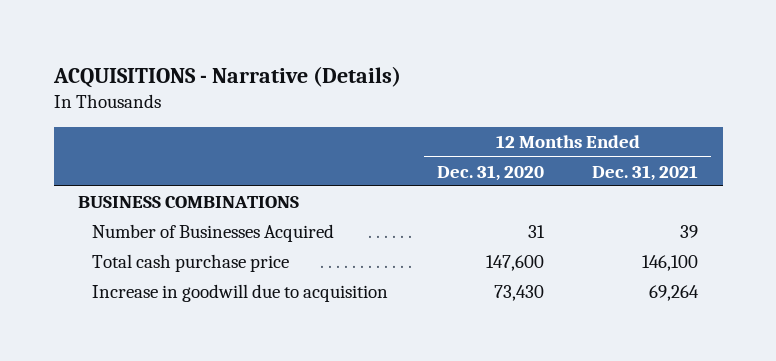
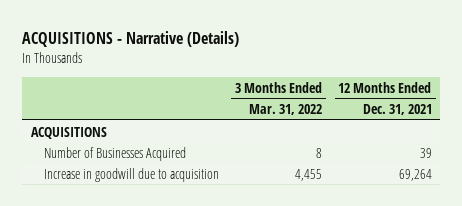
- | 12 Months Ended Dec. 31, 2020 | 12 Months Ended Dec. 31, 2021
+ | 3 Months Ended Mar. 31, 2022 | 12 Months Ended Dec. 31, 2021
- BUSINESS COMBINATIONS
+ ACQUISITIONS
- Total cash purchase price | 147,600 | 146,100

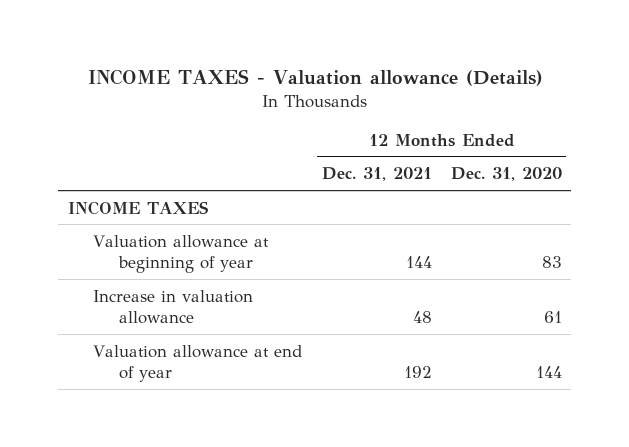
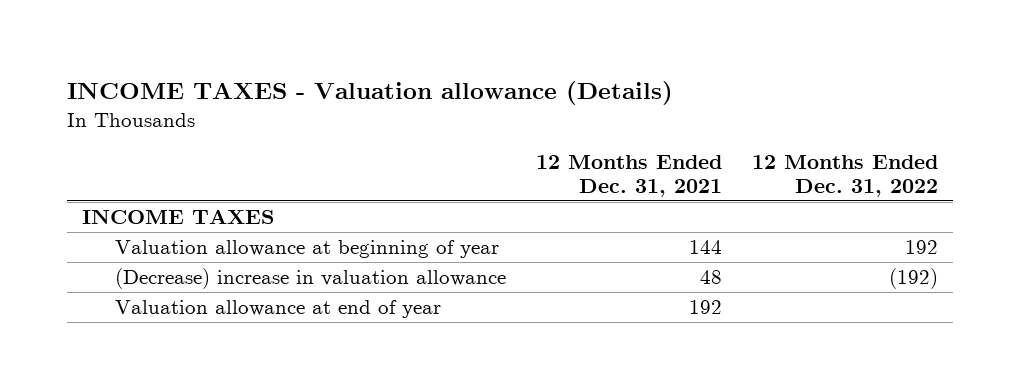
- | 12 Months Ended Dec. 31, 2021 | 12 Months Ended Dec. 31, 2020
+ | 12 Months Ended Dec. 31, 2021 | 12 Months Ended Dec. 31, 2022
- Increase in valuation allowance | 48 | 61
+ (Decrease) increase in valuation allowance | 48 | (192)

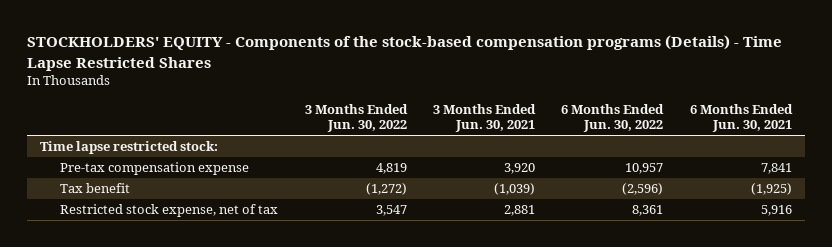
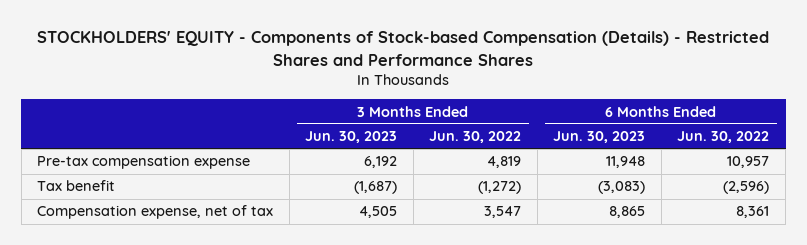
- STOCKHOLDERS' EQUITY - Components of the stock-based compensation programs (Details) - Time Lapse Restricted Shares
+ STOCKHOLDERS' EQUITY - Components of Stock-based Compensation (Details) - Restricted Shares and Performance Shares
- | 3 Months Ended Jun. 30, 2022 | 3 Months Ended Jun. 30, 2021 | 6 Months Ended Jun. 30, 2022 | 6 Months Ended Jun. 30, 2021
+ | 3 Months Ended Jun. 30, 2023 | 3 Months Ended Jun. 30, 2022 | 6 Months Ended Jun. 30, 2023 | 6 Months Ended Jun. 30, 2022
- Time lapse restricted stock:
- Restricted stock expense, net of tax | 3,547 | 2,881 | 8,361 | 5,916
+ Compensation expense, net of tax | 4,505 | 3,547 | 8,865 | 8,361

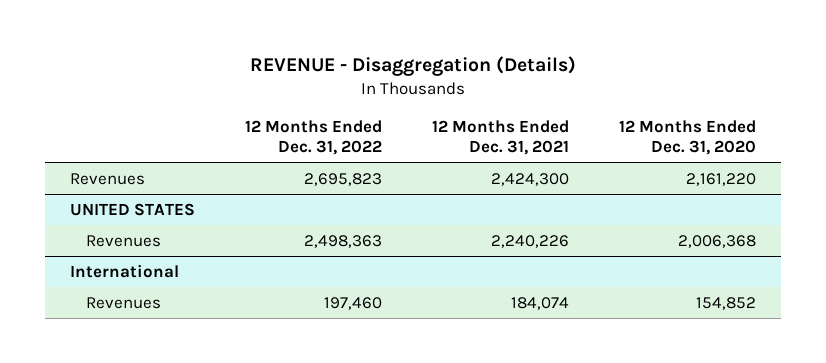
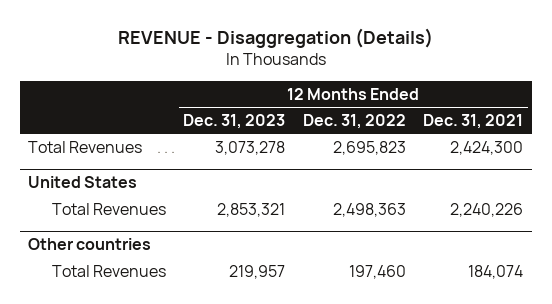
- | 12 Months Ended Dec. 31, 2022 | 12 Months Ended Dec. 31, 2021 | 12 Months Ended Dec. 31, 2020
+ | 12 Months Ended Dec. 31, 2023 | 12 Months Ended Dec. 31, 2022 | 12 Months Ended Dec. 31, 2021
- Revenues | 2,695,823 | 2,424,300 | 2,161,220
- UNITED STATES
- Revenues | 2,498,363 | 2,240,226 | 2,006,368
- International
- Revenues | 197,460 | 184,074 | 154,852
+ Total Revenues | 3,073,278 | 2,695,823 | 2,424,300
+ United States
+ Total Revenues | 2,853,321 | 2,498,363 | 2,240,226
+ Other countries
+ Total Revenues | 219,957 | 197,460 | 184,074

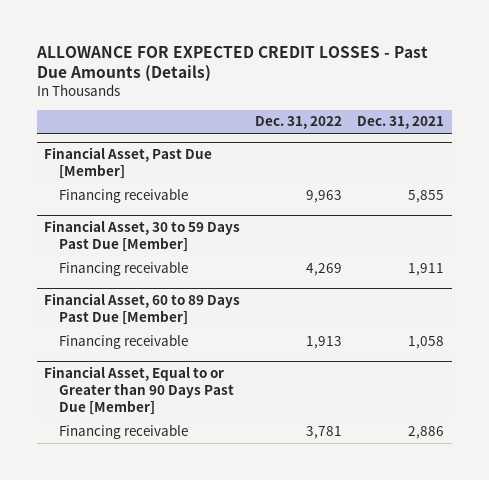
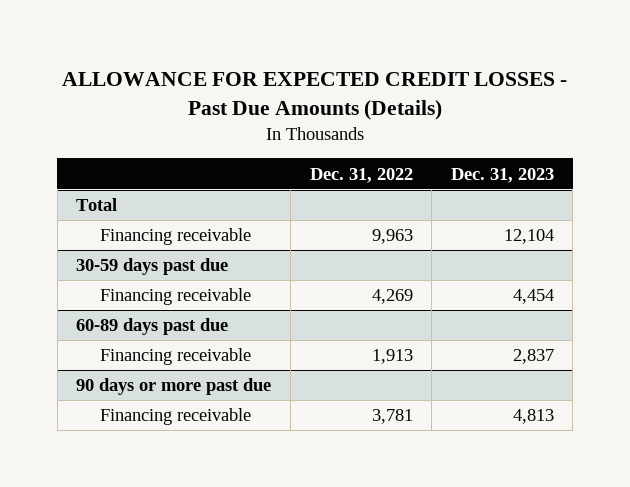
- | Dec. 31, 2022 | Dec. 31, 2021
+ | Dec. 31, 2022 | Dec. 31, 2023
- Financial Asset, Past Due [Member]
+ Total
- Financial Asset, 30 to 59 Days Past Due [Member]
+ 30-59 days past due
- Financial Asset, 60 to 89 Days Past Due [Member]
+ 60-89 days past due
- Financial Asset, Equal to or Greater than 90 Days Past Due [Member]
+ 90 days or more past due

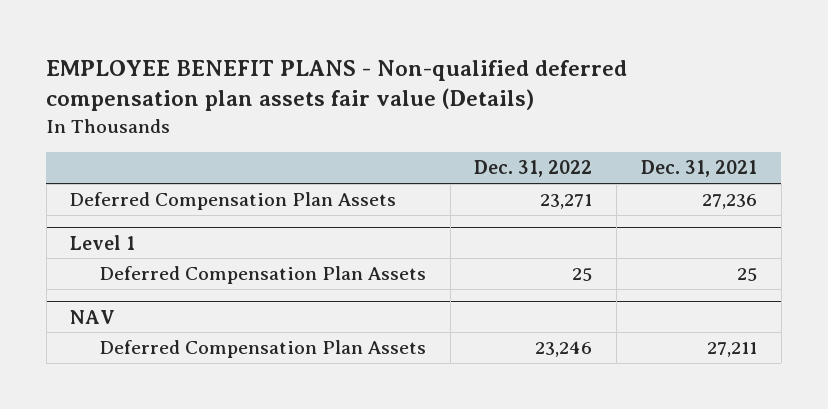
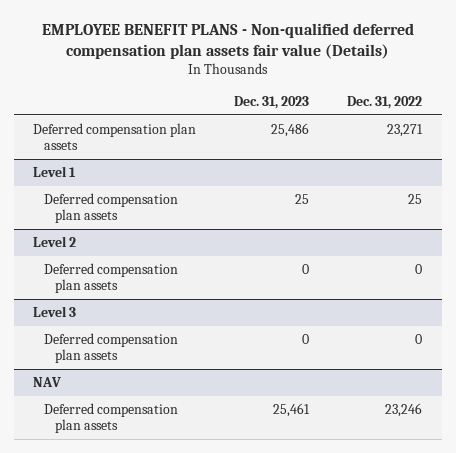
- | Dec. 31, 2022 | Dec. 31, 2021
+ | Dec. 31, 2023 | Dec. 31, 2022
- Deferred Compensation Plan Assets | 23,271 | 27,236
+ Deferred compensation plan assets | 25,486 | 23,271
@ Level 1
- Deferred Compensation Plan Assets | 25 | 25
+ Deferred compensation plan assets | 25 | 25
+ Level 2
+ Deferred compensation plan assets | 0 | 0
+ Level 3
+ Deferred compensation plan assets | 0 | 0
@ NAV
- Deferred Compensation Plan Assets | 23,246 | 27,211
+ Deferred compensation plan assets | 25,461 | 23,246

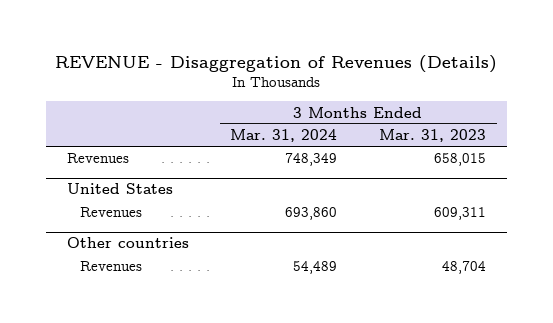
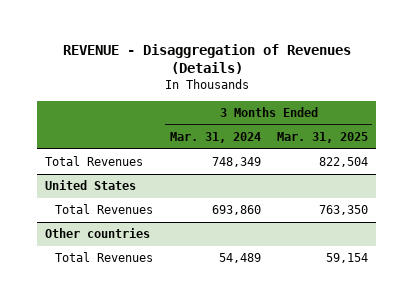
- | 3 Months Ended Mar. 31, 2024 | 3 Months Ended Mar. 31, 2023
+ | 3 Months Ended Mar. 31, 2024 | 3 Months Ended Mar. 31, 2025
- Revenues | 748,349 | 658,015
+ Total Revenues | 748,349 | 822,504
@ United States
- Revenues | 693,860 | 609,311
+ Total Revenues | 693,860 | 763,350
@ Other countries
- Revenues | 54,489 | 48,704
+ Total Revenues | 54,489 | 59,154

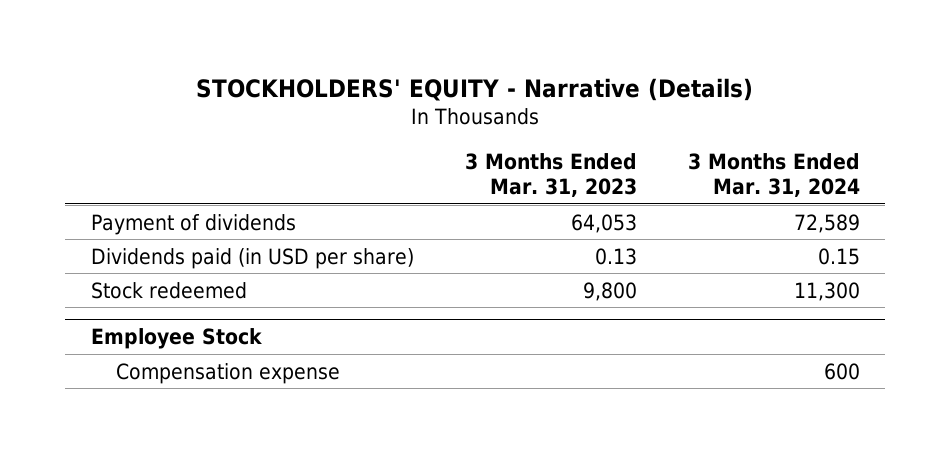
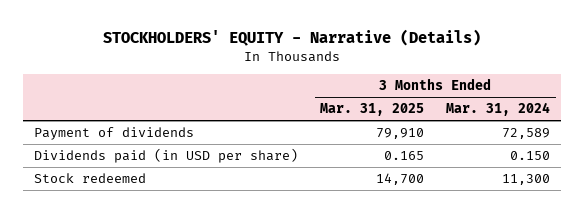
- | 3 Months Ended Mar. 31, 2023 | 3 Months Ended Mar. 31, 2024
+ | 3 Months Ended Mar. 31, 2025 | 3 Months Ended Mar. 31, 2024
- Dividends paid (in USD per share) | 0.13 | 0.15
+ Dividends paid (in USD per share) | 0.165 | 0.150
- Employee Stock
- Compensation expense | | 600

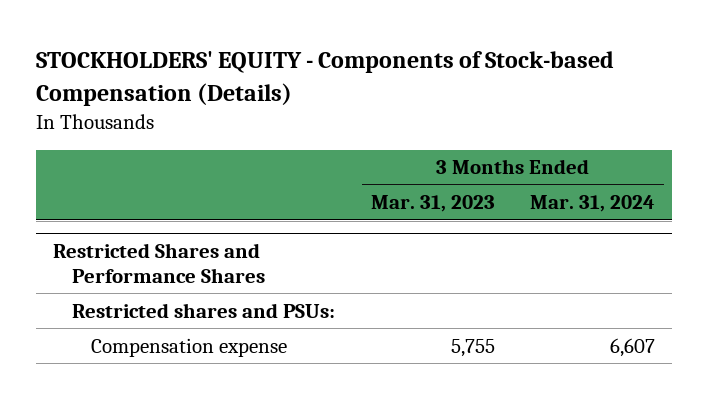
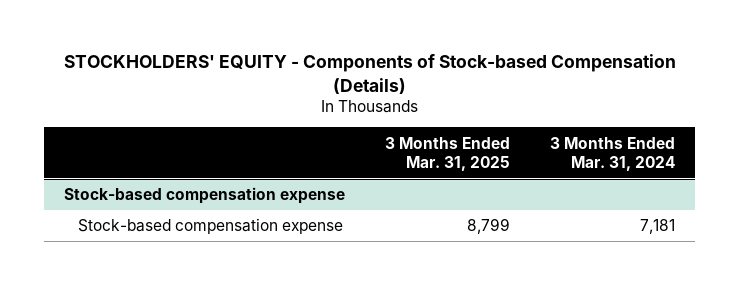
- | 3 Months Ended Mar. 31, 2023 | 3 Months Ended Mar. 31, 2024
+ | 3 Months Ended Mar. 31, 2025 | 3 Months Ended Mar. 31, 2024
- Restricted Shares and Performance Shares
- Restricted shares and PSUs:
- Compensation expense | 5,755 | 6,607
+ Stock-based compensation expense
+ Stock-based compensation expense | 8,799 | 7,181

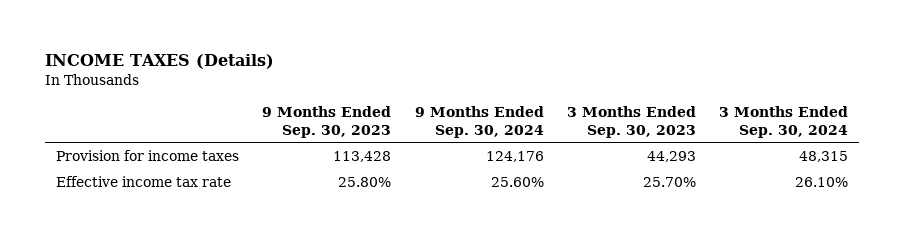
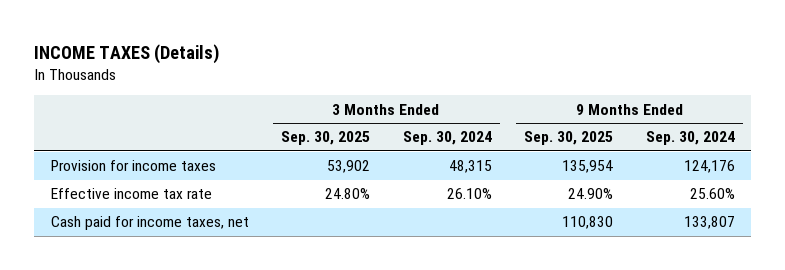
- | 9 Months Ended Sep. 30, 2023 | 9 Months Ended Sep. 30, 2024 | 3 Months Ended Sep. 30, 2023 | 3 Months Ended Sep. 30, 2024
+ | 3 Months Ended Sep. 30, 2025 | 3 Months Ended Sep. 30, 2024 | 9 Months Ended Sep. 30, 2025 | 9 Months Ended Sep. 30, 2024
+ Cash paid for income taxes, net | | | 110,830 | 133,807

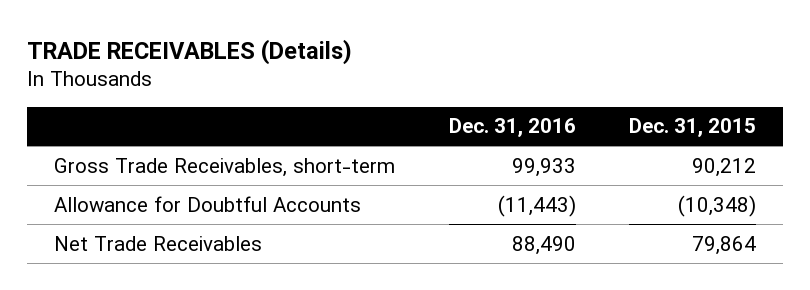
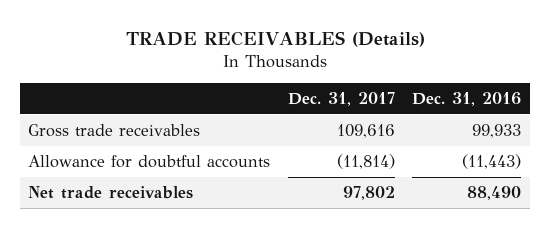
- | Dec. 31, 2016 | Dec. 31, 2015
+ | Dec. 31, 2017 | Dec. 31, 2016
- Gross Trade Receivables, short-term | 99,933 | 90,212
- Allowance for Doubtful Accounts | (11,443) | (10,348)
- Net Trade Receivables | 88,490 | 79,864
+ Gross trade receivables | 109,616 | 99,933
+ Allowance for doubtful accounts | (11,814) | (11,443)
+ Net trade receivables | 97,802 | 88,490

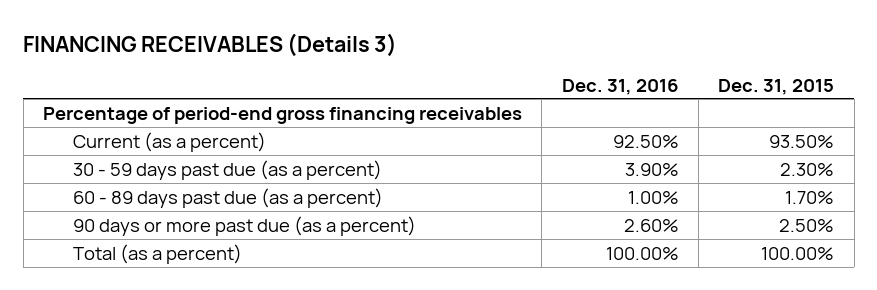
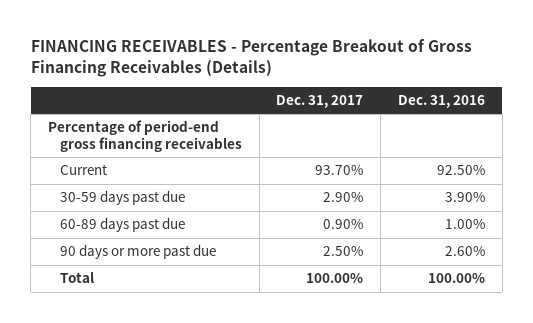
- FINANCING RECEIVABLES (Details 3)
+ FINANCING RECEIVABLES - Percentage Breakout of Gross Financing Receivables (Details)
- | Dec. 31, 2016 | Dec. 31, 2015
+ | Dec. 31, 2017 | Dec. 31, 2016
- Current (as a percent) | 92.50% | 93.50%
- 30 - 59 days past due (as a percent) | 3.90% | 2.30%
- 60 - 89 days past due (as a percent) | 1.00% | 1.70%
- 90 days or more past due (as a percent) | 2.60% | 2.50%
- Total (as a percent) | 100.00% | 100.00%
+ Current | 93.70% | 92.50%
+ 30-59 days past due | 2.90% | 3.90%
+ 60-89 days past due | 0.90% | 1.00%
+ 90 days or more past due | 2.50% | 2.60%
+ Total | 100.00% | 100.00%

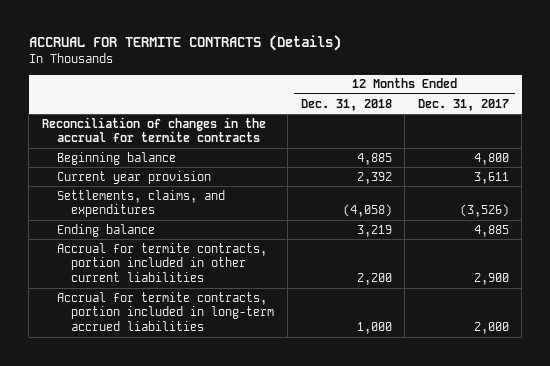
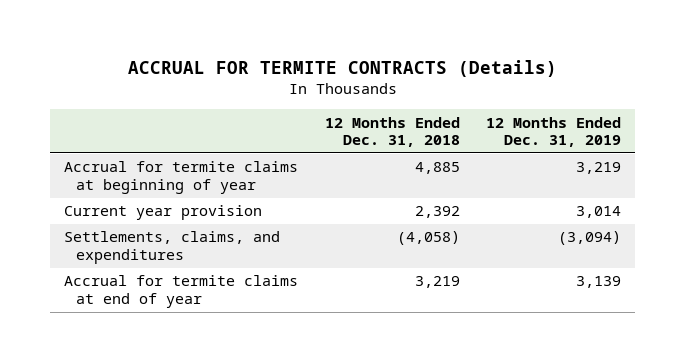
- | 12 Months Ended Dec. 31, 2018 | 12 Months Ended Dec. 31, 2017
+ | 12 Months Ended Dec. 31, 2018 | 12 Months Ended Dec. 31, 2019
- Reconciliation of changes in the accrual for termite contracts
- Beginning balance | 4,885 | 4,800
+ Accrual for termite claims at beginning of year | 4,885 | 3,219
- Ending balance | 3,219 | 4,885
- Accrual for termite contracts, portion included in other current liabilities | 2,200 | 2,900
- Accrual for termite contracts, portion included in long-term accrued liabilities | 1,000 | 2,000
+ Accrual for termite claims at end of year | 3,219 | 3,139

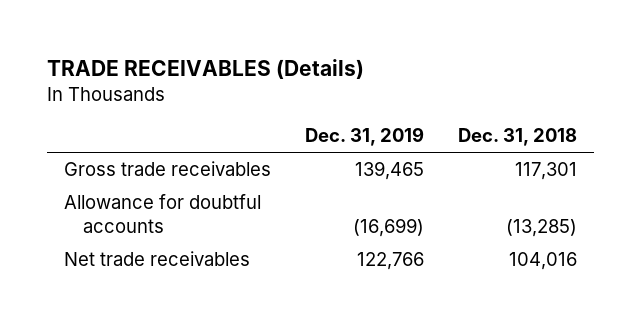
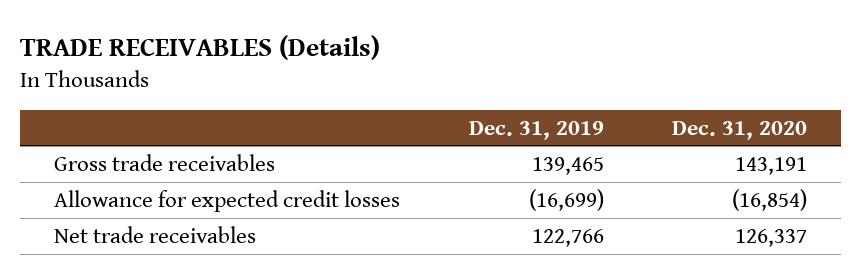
- | Dec. 31, 2019 | Dec. 31, 2018
+ | Dec. 31, 2019 | Dec. 31, 2020
- Allowance for doubtful accounts | (16,699) | (13,285)
+ Allowance for expected credit losses | (16,699) | (16,854)

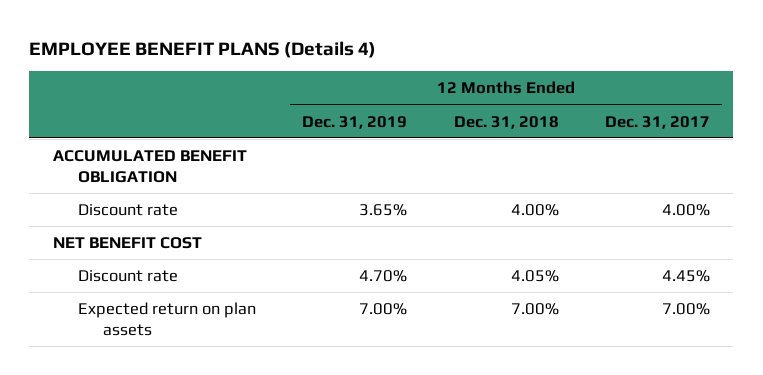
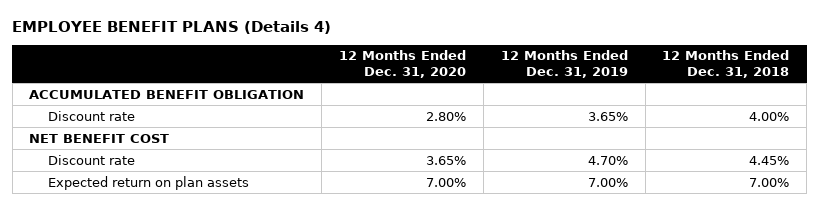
- | 12 Months Ended Dec. 31, 2019 | 12 Months Ended Dec. 31, 2018 | 12 Months Ended Dec. 31, 2017
+ | 12 Months Ended Dec. 31, 2020 | 12 Months Ended Dec. 31, 2019 | 12 Months Ended Dec. 31, 2018
- Discount rate | 4.70% | 4.05% | 4.45%
+ Discount rate | 3.65% | 4.70% | 4.45%

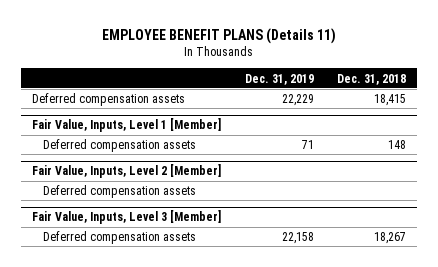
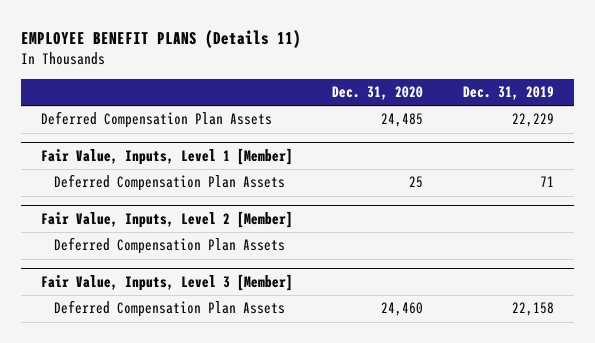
- | Dec. 31, 2019 | Dec. 31, 2018
+ | Dec. 31, 2020 | Dec. 31, 2019
- Deferred compensation assets | 22,229 | 18,415
+ Deferred Compensation Plan Assets | 24,485 | 22,229
@ Fair Value, Inputs, Level 1 [Member]
- Deferred compensation assets | 71 | 148
+ Deferred Compensation Plan Assets | 25 | 71
@ Fair Value, Inputs, Level 2 [Member]
- Deferred compensation assets
+ Deferred Compensation Plan Assets
@ Fair Value, Inputs, Level 3 [Member]
- Deferred compensation assets | 22,158 | 18,267
+ Deferred Compensation Plan Assets | 24,460 | 22,158

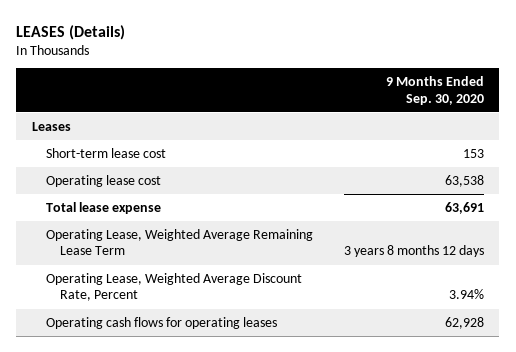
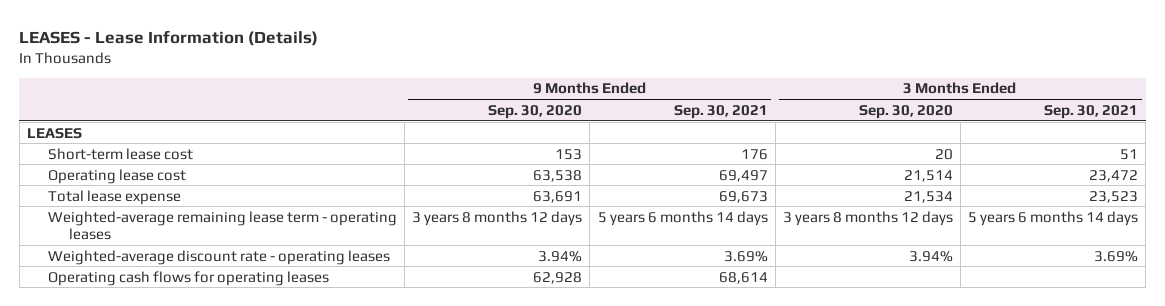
- LEASES (Details)
+ LEASES - Lease Information (Details)
- | 9 Months Ended Sep. 30, 2020
+ | 9 Months Ended Sep. 30, 2020 | 9 Months Ended Sep. 30, 2021 | 3 Months Ended Sep. 30, 2020 | 3 Months Ended Sep. 30, 2021
- Leases
+ LEASES
- Operating Lease, Weighted Average Remaining Lease Term | 3 years 8 months 12 days
- Operating Lease, Weighted Average Discount Rate, Percent | 3.94%
+ Weighted-average remaining lease term - operating leases | 3 years 8 months 12 days | 5 years 6 months 14 days | 3 years 8 months 12 days | 5 years 6 months 14 days
+ Weighted-average discount rate - operating leases | 3.94% | 3.69% | 3.94% | 3.69%

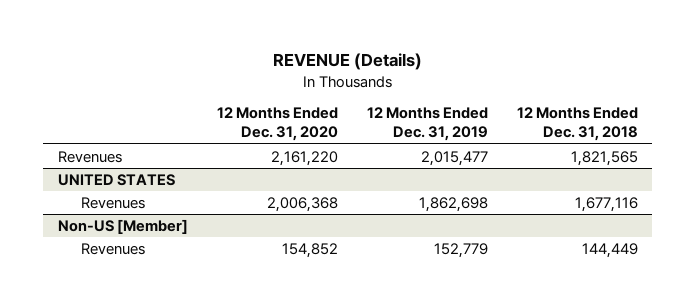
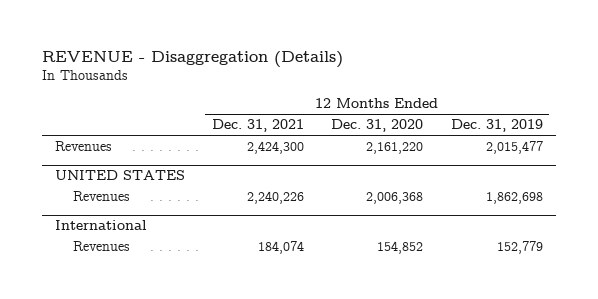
- REVENUE (Details)
+ REVENUE - Disaggregation (Details)
- | 12 Months Ended Dec. 31, 2020 | 12 Months Ended Dec. 31, 2019 | 12 Months Ended Dec. 31, 2018
+ | 12 Months Ended Dec. 31, 2021 | 12 Months Ended Dec. 31, 2020 | 12 Months Ended Dec. 31, 2019
- Non-US [Member]
+ International

